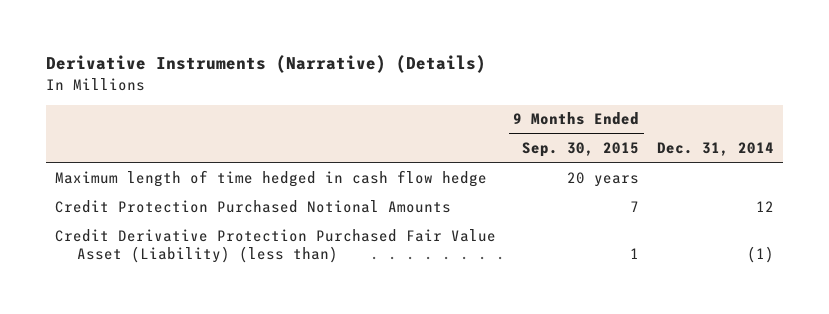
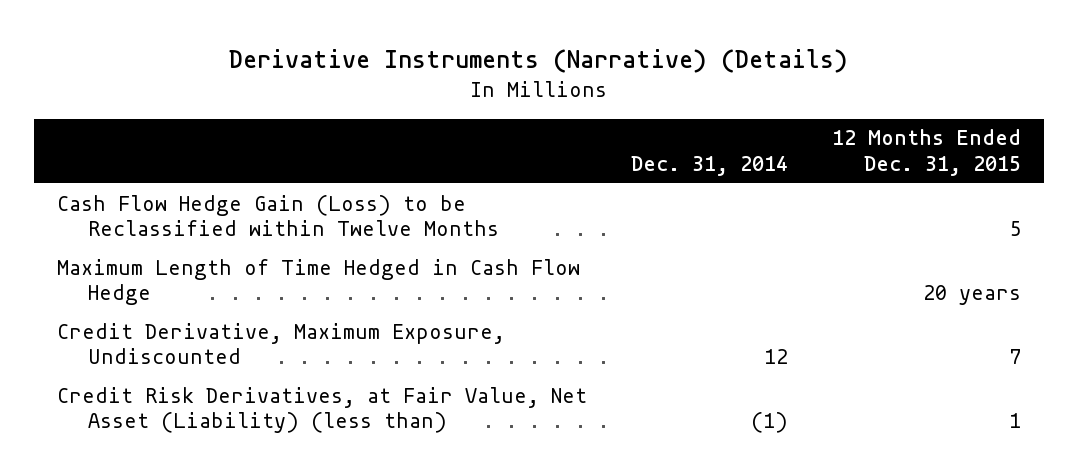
- | 9 Months Ended Sep. 30, 2015 | Dec. 31, 2014
+ | Dec. 31, 2014 | 12 Months Ended Dec. 31, 2015
- Maximum length of time hedged in cash flow hedge | 20 years |
- Credit Protection Purchased Notional Amounts | 7 | 12
- Credit Derivative Protection Purchased Fair Value Asset (Liability) (less than) | 1 | (1)
+ Cash Flow Hedge Gain (Loss) to be Reclassified within Twelve Months | | 5
+ Maximum Length of Time Hedged in Cash Flow Hedge | | 20 years
+ Credit Derivative, Maximum Exposure, Undiscounted | 12 | 7
+ Credit Risk Derivatives, at Fair Value, Net Asset (Liability) (less than) | (1) | 1

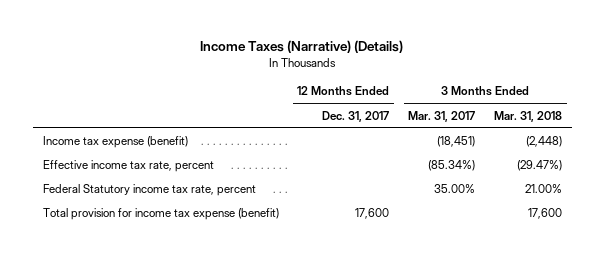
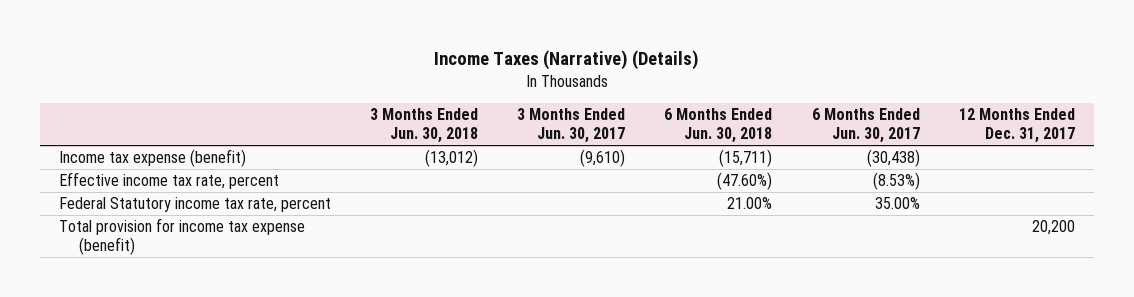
- | 12 Months Ended Dec. 31, 2017 | 3 Months Ended Mar. 31, 2017 | 3 Months Ended Mar. 31, 2018
+ | 3 Months Ended Jun. 30, 2018 | 3 Months Ended Jun. 30, 2017 | 6 Months Ended Jun. 30, 2018 | 6 Months Ended Jun. 30, 2017 | 12 Months Ended Dec. 31, 2017
- Total provision for income tax expense (benefit) | 17,600 | | 17,600
+ Total provision for income tax expense (benefit) | | | | | 20,200

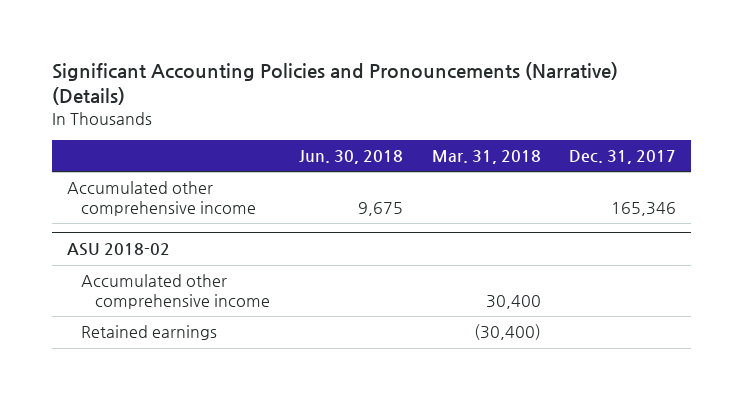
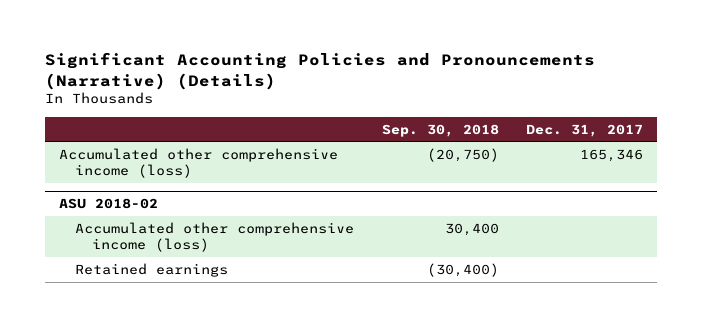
- | Jun. 30, 2018 | Mar. 31, 2018 | Dec. 31, 2017
+ | Sep. 30, 2018 | Dec. 31, 2017
- Accumulated other comprehensive income | 9,675 | | 165,346
+ Accumulated other comprehensive income (loss) | (20,750) | 165,346
@ ASU 2018-02
- Accumulated other comprehensive income | | 30,400 |
+ Accumulated other comprehensive income (loss) | 30,400 |

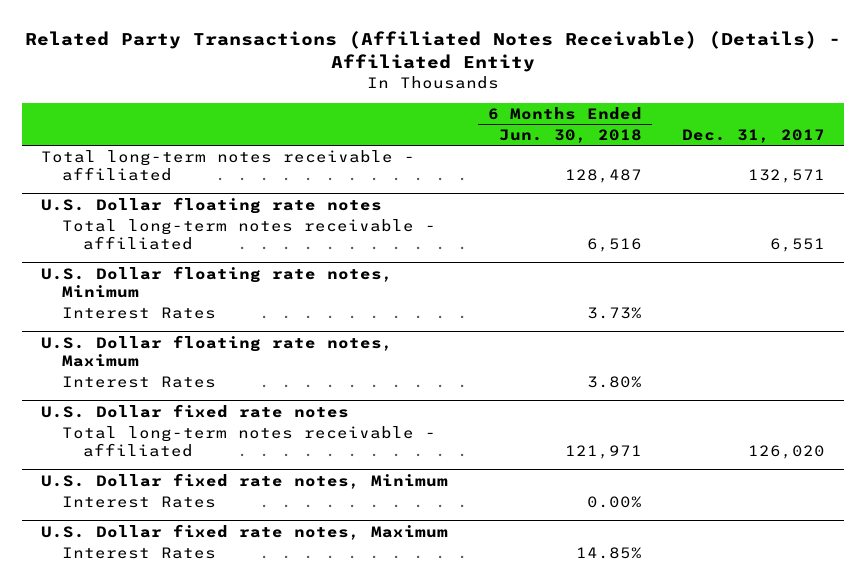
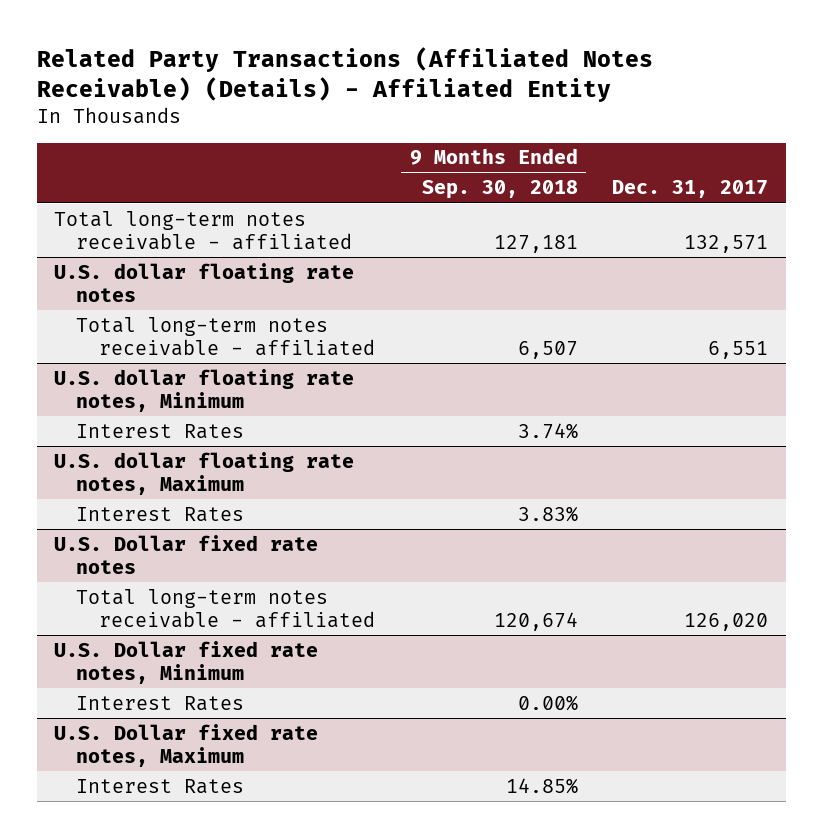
- | 6 Months Ended Jun. 30, 2018 | Dec. 31, 2017
+ | 9 Months Ended Sep. 30, 2018 | Dec. 31, 2017
- U.S. Dollar floating rate notes
+ U.S. dollar floating rate notes
- U.S. Dollar floating rate notes, Minimum
+ U.S. dollar floating rate notes, Minimum
- U.S. Dollar floating rate notes, Maximum
+ U.S. dollar floating rate notes, Maximum

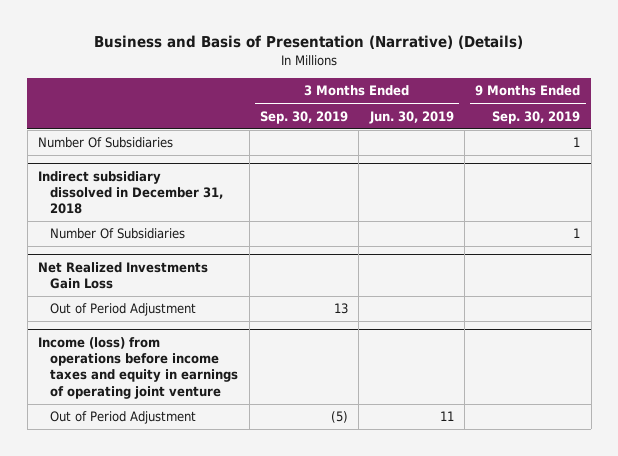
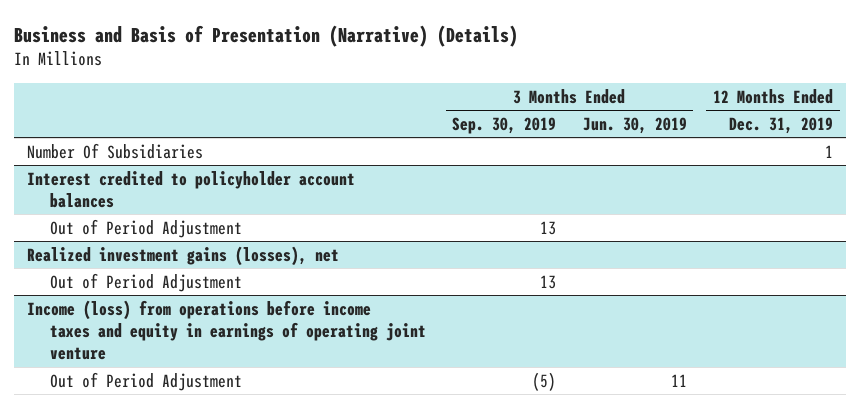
- | 3 Months Ended Sep. 30, 2019 | 3 Months Ended Jun. 30, 2019 | 9 Months Ended Sep. 30, 2019
+ | 3 Months Ended Sep. 30, 2019 | 3 Months Ended Jun. 30, 2019 | 12 Months Ended Dec. 31, 2019
- Indirect subsidiary dissolved in December 31, 2018
- Number Of Subsidiaries | | | 1
- Net Realized Investments Gain Loss
+ Interest credited to policyholder account balances
+ Out of Period Adjustment | 13 | |
+ Realized investment gains (losses), net

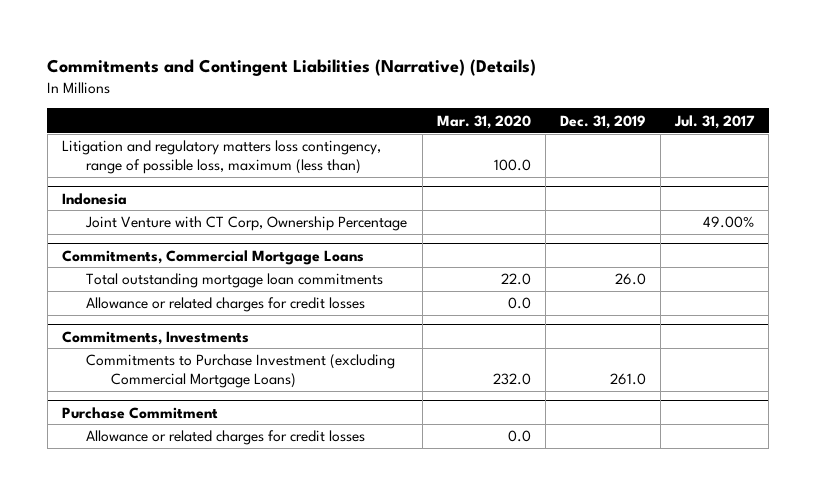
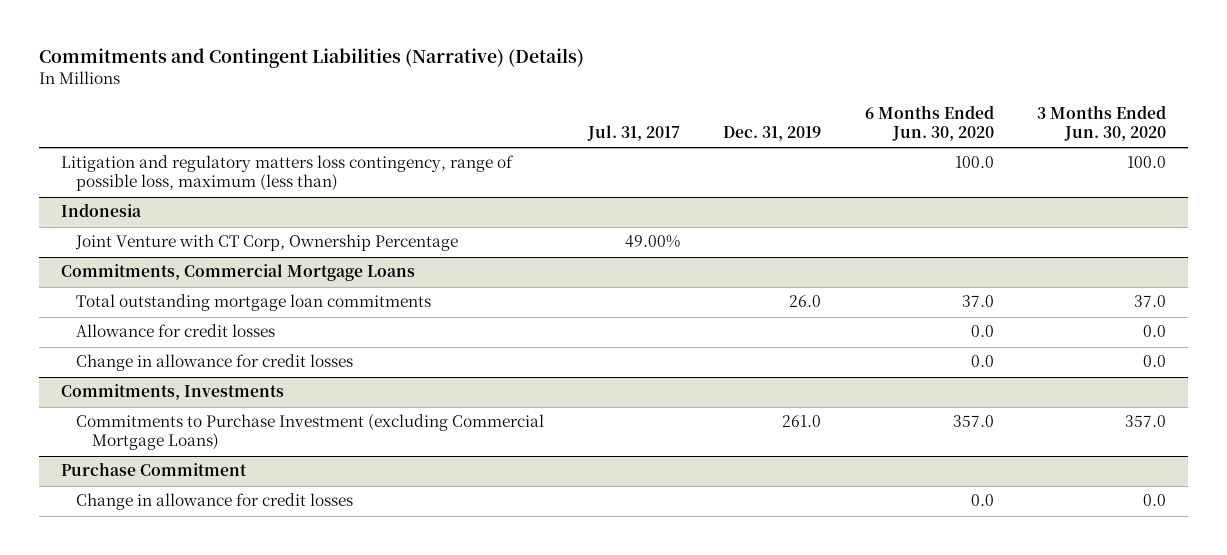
- | Mar. 31, 2020 | Dec. 31, 2019 | Jul. 31, 2017
+ | Jul. 31, 2017 | Dec. 31, 2019 | 6 Months Ended Jun. 30, 2020 | 3 Months Ended Jun. 30, 2020
@ Commitments, Commercial Mortgage Loans
- Allowance or related charges for credit losses | 0.0 | |
+ Allowance for credit losses | | | 0.0 | 0.0
+ Change in allowance for credit losses | | | 0.0 | 0.0
@ Purchase Commitment
- Allowance or related charges for credit losses | 0.0 | |
+ Change in allowance for credit losses | | | 0.0 | 0.0

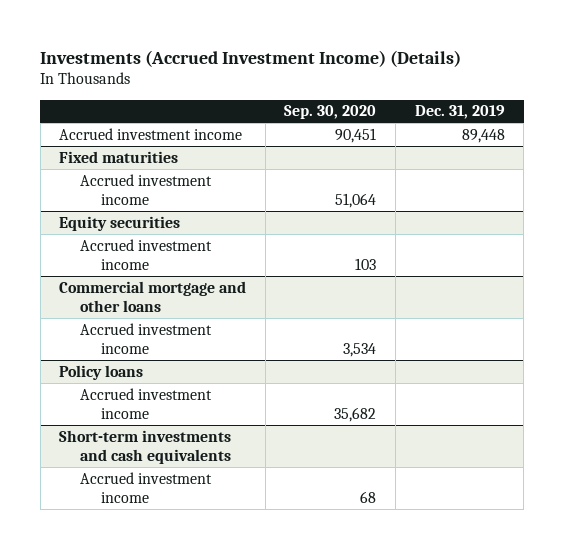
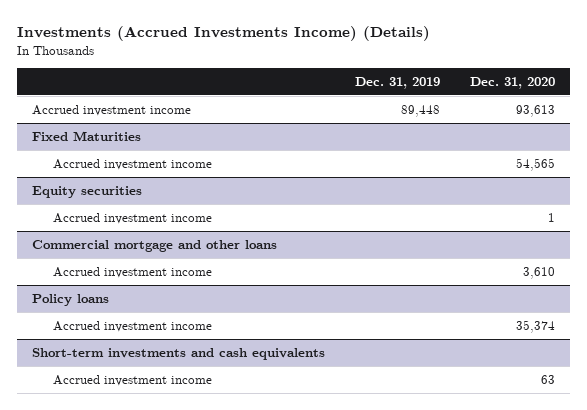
- Investments (Accrued Investment Income) (Details)
+ Investments (Accrued Investments Income) (Details)
- | Sep. 30, 2020 | Dec. 31, 2019
+ | Dec. 31, 2019 | Dec. 31, 2020
- Fixed maturities
+ Fixed Maturities

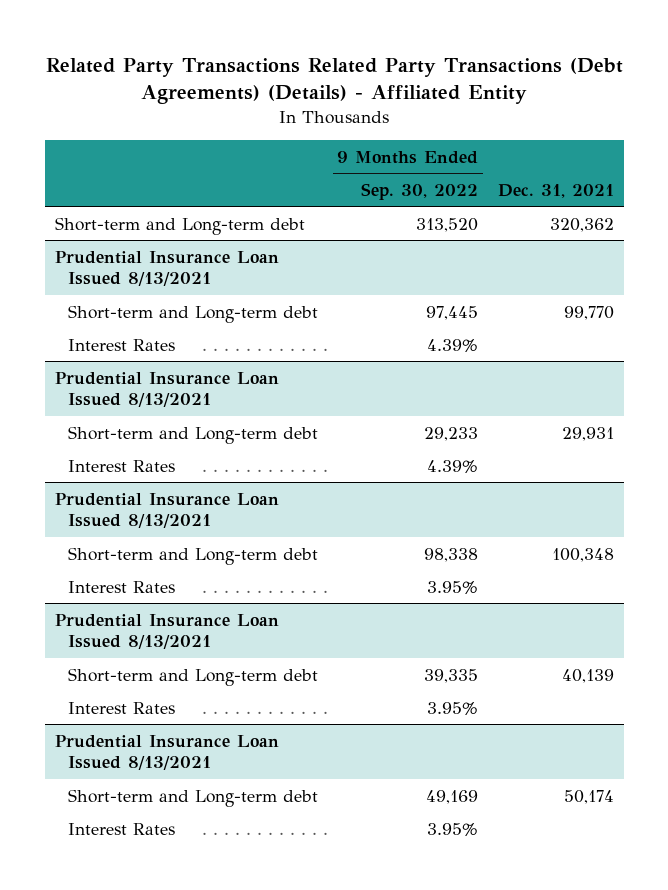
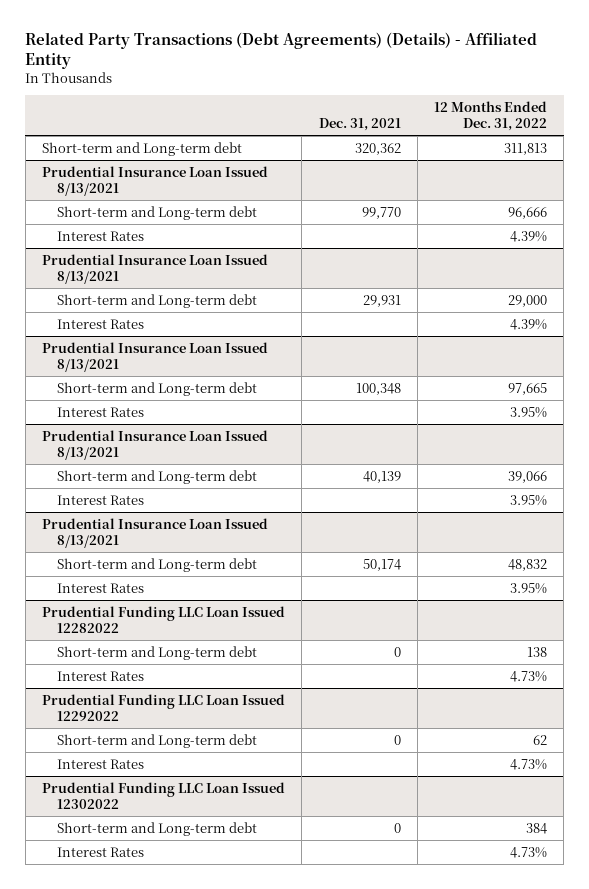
- Related Party Transactions Related Party Transactions (Debt Agreements) (Details) - Affiliated Entity
+ Related Party Transactions (Debt Agreements) (Details) - Affiliated Entity
- | 9 Months Ended Sep. 30, 2022 | Dec. 31, 2021
+ | Dec. 31, 2021 | 12 Months Ended Dec. 31, 2022
+ Prudential Funding LLC Loan Issued 12282022
+ Short-term and Long-term debt | 0 | 138
+ Interest Rates | | 4.73%
+ Prudential Funding LLC Loan Issued 12292022
+ Short-term and Long-term debt | 0 | 62
+ Interest Rates | | 4.73%
+ Prudential Funding LLC Loan Issued 12302022
+ Short-term and Long-term debt | 0 | 384
+ Interest Rates | | 4.73%

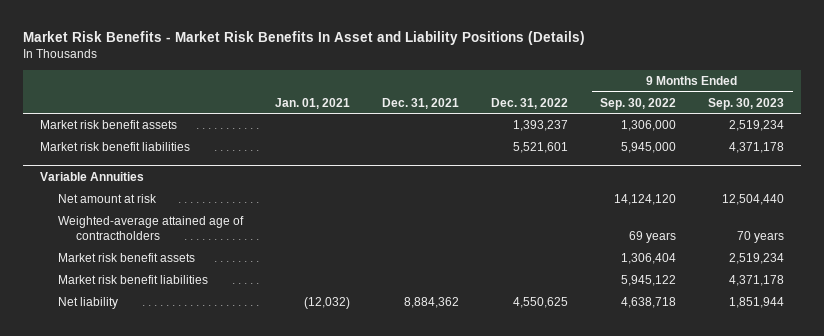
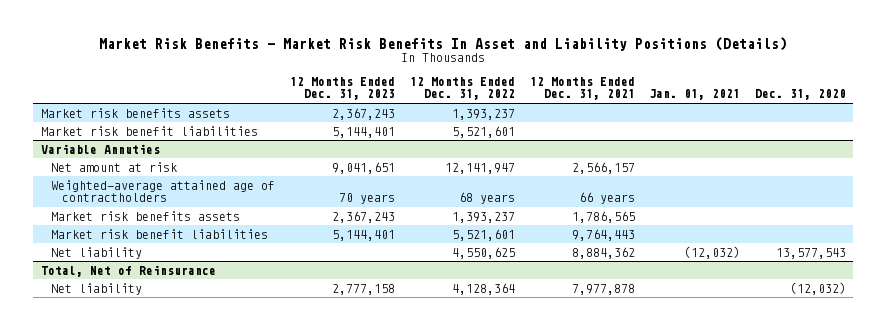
- | Jan. 01, 2021 | Dec. 31, 2021 | Dec. 31, 2022 | 9 Months Ended Sep. 30, 2022 | 9 Months Ended Sep. 30, 2023
+ | 12 Months Ended Dec. 31, 2023 | 12 Months Ended Dec. 31, 2022 | 12 Months Ended Dec. 31, 2021 | Jan. 01, 2021 | Dec. 31, 2020
- Market risk benefit assets | | | 1,393,237 | 1,306,000 | 2,519,234
+ Market risk benefits assets | 2,367,243 | 1,393,237 | | |
- Variable Annuities
+ Variable Annuties
- Market risk benefit assets | | | | 1,306,404 | 2,519,234
+ Market risk benefits assets | 2,367,243 | 1,393,237 | 1,786,565 | |
+ Total, Net of Reinsurance
+ Net liability | 2,777,158 | 4,128,364 | 7,977,878 | | (12,032)

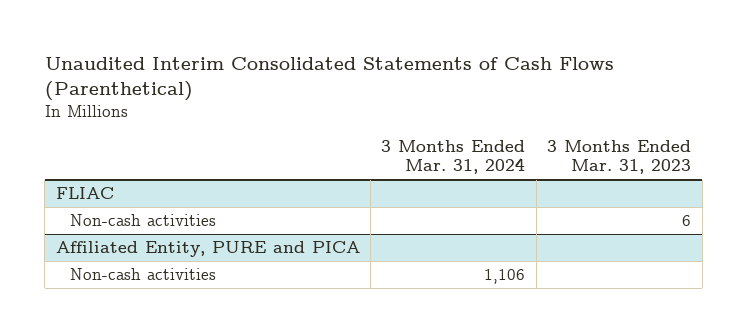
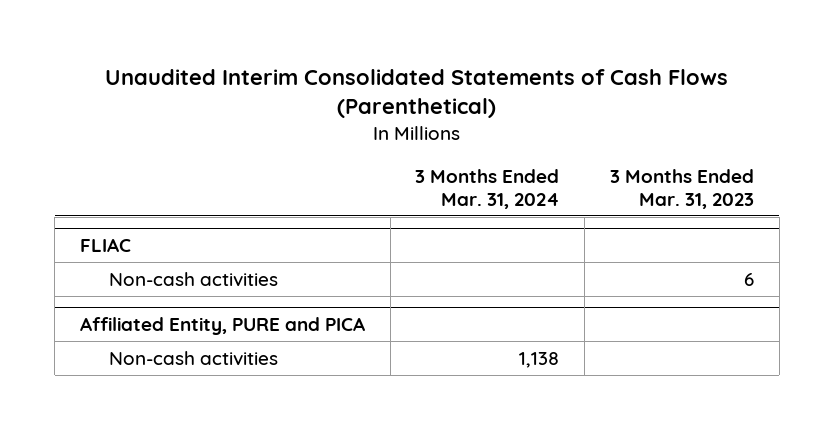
@ Affiliated Entity, PURE and PICA
- Non-cash activities | 1,106 |
+ Non-cash activities | 1,138 |

